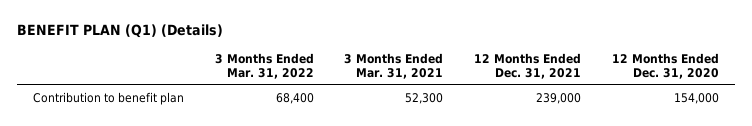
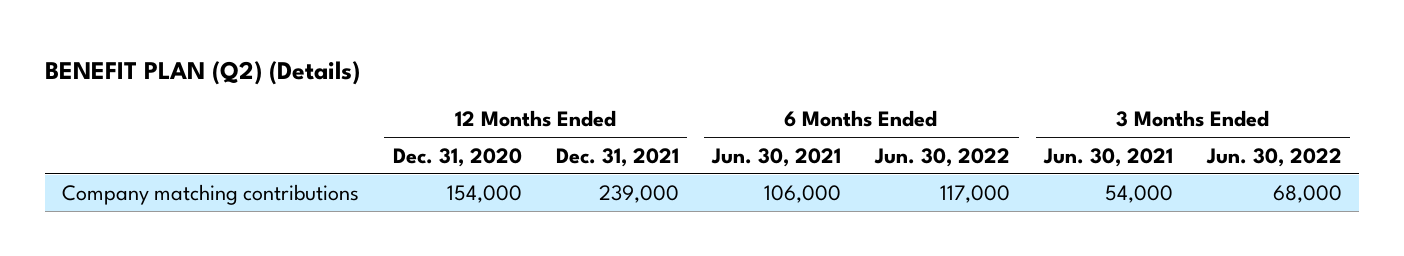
- BENEFIT PLAN (Q1) (Details)
+ BENEFIT PLAN (Q2) (Details)
- | 3 Months Ended Mar. 31, 2022 | 3 Months Ended Mar. 31, 2021 | 12 Months Ended Dec. 31, 2021 | 12 Months Ended Dec. 31, 2020
+ | 12 Months Ended Dec. 31, 2020 | 12 Months Ended Dec. 31, 2021 | 6 Months Ended Jun. 30, 2021 | 6 Months Ended Jun. 30, 2022 | 3 Months Ended Jun. 30, 2021 | 3 Months Ended Jun. 30, 2022
- Contribution to benefit plan | 68,400 | 52,300 | 239,000 | 154,000
+ Company matching contributions | 154,000 | 239,000 | 106,000 | 117,000 | 54,000 | 68,000

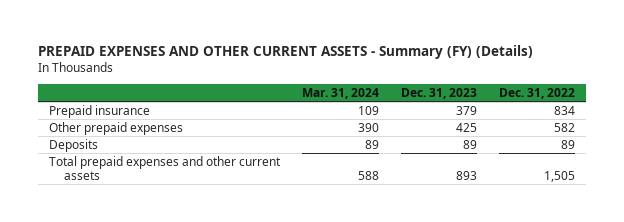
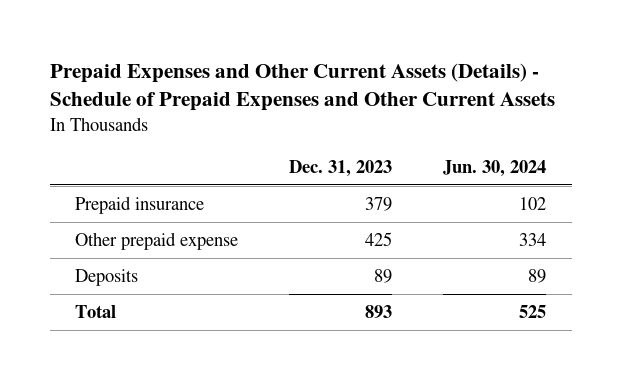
- PREPAID EXPENSES AND OTHER CURRENT ASSETS - Summary (FY) (Details)
+ Prepaid Expenses and Other Current Assets (Details) - Schedule of Prepaid Expenses and Other Current Assets
- | Mar. 31, 2024 | Dec. 31, 2023 | Dec. 31, 2022
+ | Dec. 31, 2023 | Jun. 30, 2024
- Other prepaid expenses | 390 | 425 | 582
+ Other prepaid expense | 425 | 334
- Total prepaid expenses and other current assets | 588 | 893 | 1,505
+ Total | 893 | 525

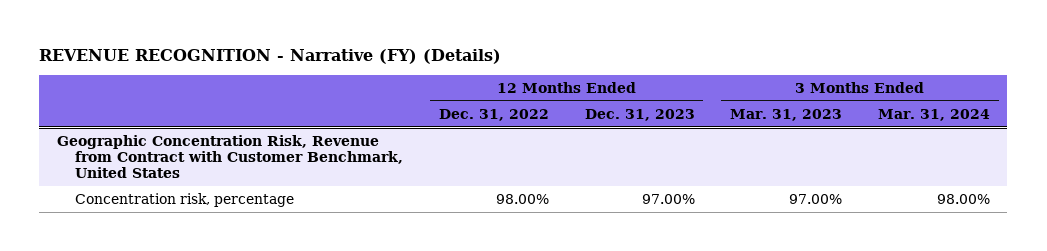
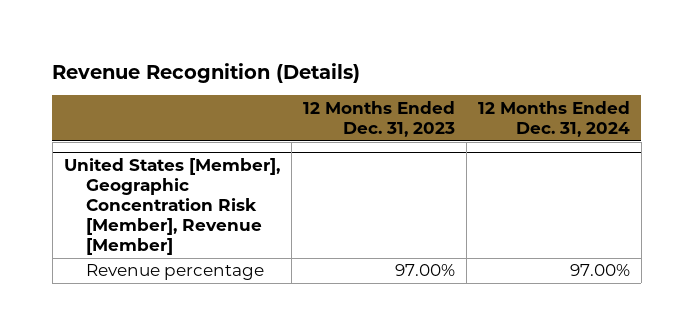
- REVENUE RECOGNITION - Narrative (FY) (Details)
+ Revenue Recognition (Details)
- | 12 Months Ended Dec. 31, 2022 | 12 Months Ended Dec. 31, 2023 | 3 Months Ended Mar. 31, 2023 | 3 Months Ended Mar. 31, 2024
+ | 12 Months Ended Dec. 31, 2023 | 12 Months Ended Dec. 31, 2024
- Geographic Concentration Risk, Revenue from Contract with Customer Benchmark, United States
- Concentration risk, percentage | 98.00% | 97.00% | 97.00% | 98.00%
+ United States [Member], Geographic Concentration Risk [Member], Revenue [Member]
+ Revenue percentage | 97.00% | 97.00%

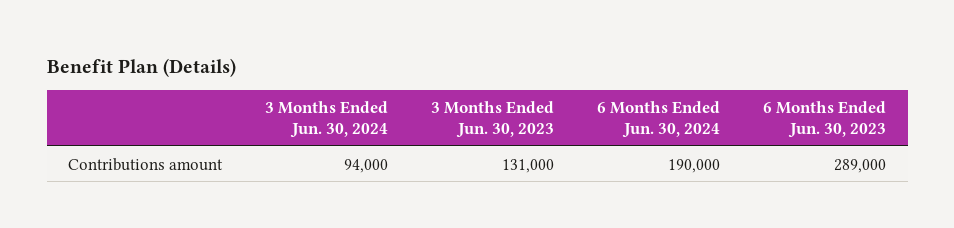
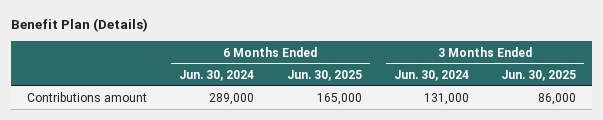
- | 3 Months Ended Jun. 30, 2024 | 3 Months Ended Jun. 30, 2023 | 6 Months Ended Jun. 30, 2024 | 6 Months Ended Jun. 30, 2023
+ | 6 Months Ended Jun. 30, 2024 | 6 Months Ended Jun. 30, 2025 | 3 Months Ended Jun. 30, 2024 | 3 Months Ended Jun. 30, 2025
- Contributions amount | 94,000 | 131,000 | 190,000 | 289,000
+ Contributions amount | 289,000 | 165,000 | 131,000 | 86,000

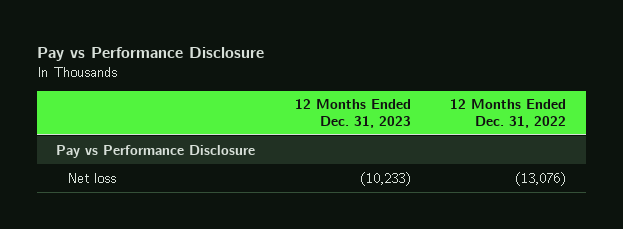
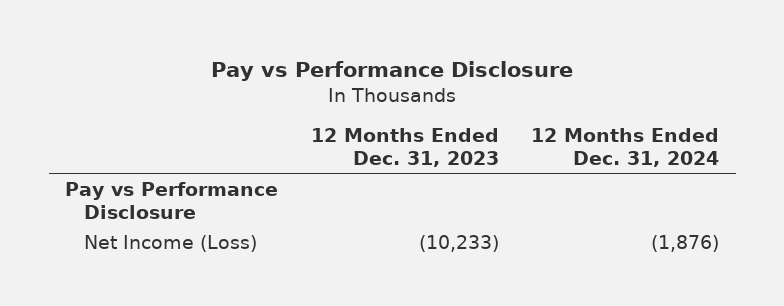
- | 12 Months Ended Dec. 31, 2023 | 12 Months Ended Dec. 31, 2022
+ | 12 Months Ended Dec. 31, 2023 | 12 Months Ended Dec. 31, 2024
- Net loss | (10,233) | (13,076)
+ Net Income (Loss) | (10,233) | (1,876)

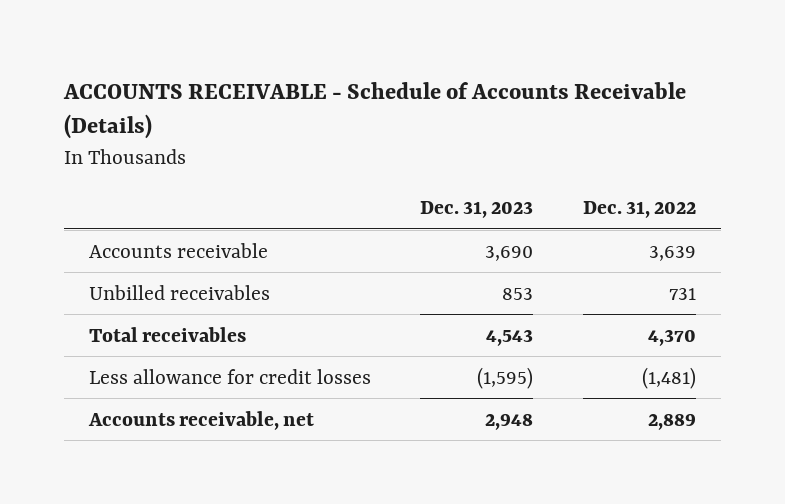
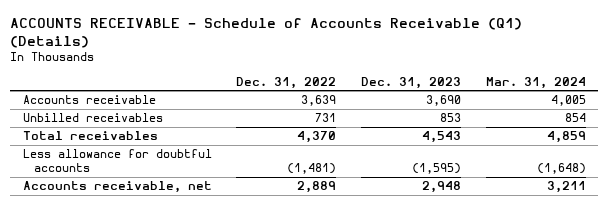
- ACCOUNTS RECEIVABLE - Schedule of Accounts Receivable (Details)
+ ACCOUNTS RECEIVABLE - Schedule of Accounts Receivable (Q1) (Details)
- | Dec. 31, 2023 | Dec. 31, 2022
+ | Dec. 31, 2022 | Dec. 31, 2023 | Mar. 31, 2024
- Less allowance for credit losses | (1,595) | (1,481)
+ Less allowance for doubtful accounts | (1,481) | (1,595) | (1,648)

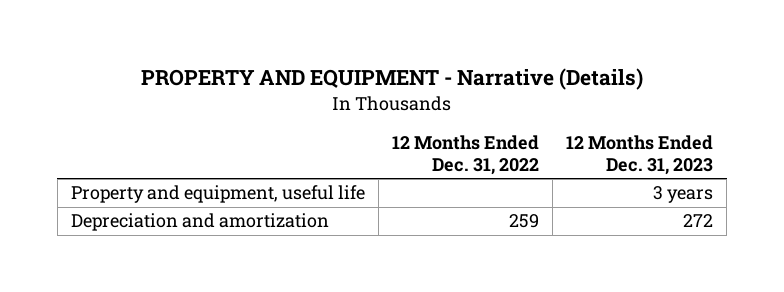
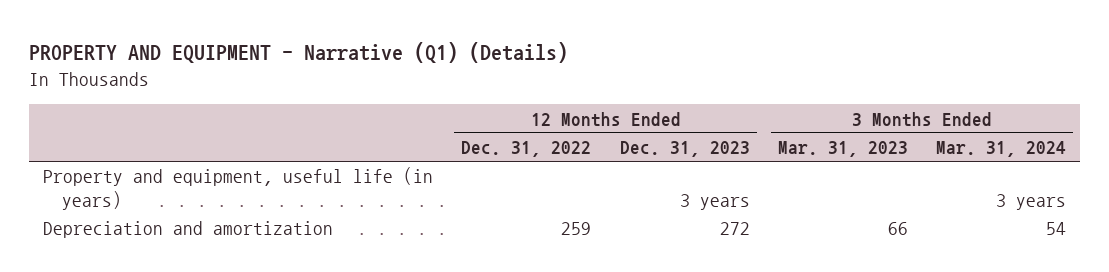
- PROPERTY AND EQUIPMENT - Narrative (Details)
+ PROPERTY AND EQUIPMENT - Narrative (Q1) (Details)
- | 12 Months Ended Dec. 31, 2022 | 12 Months Ended Dec. 31, 2023
+ | 12 Months Ended Dec. 31, 2022 | 12 Months Ended Dec. 31, 2023 | 3 Months Ended Mar. 31, 2023 | 3 Months Ended Mar. 31, 2024
- Property and equipment, useful life | | 3 years
+ Property and equipment, useful life (in years) | | 3 years | | 3 years

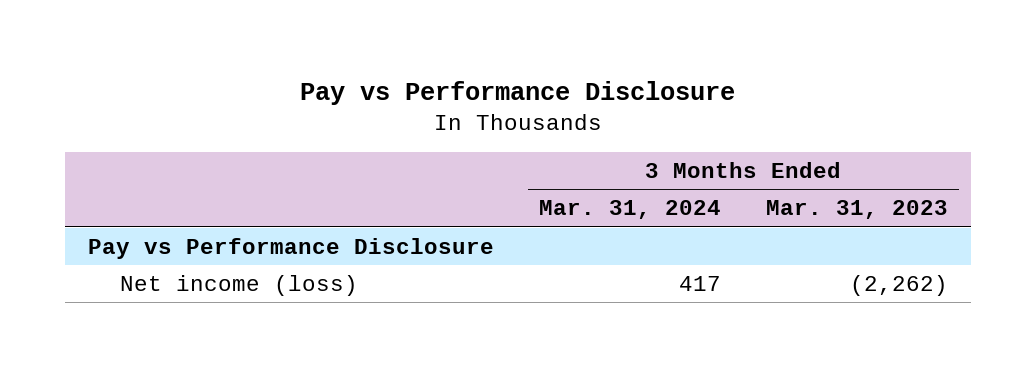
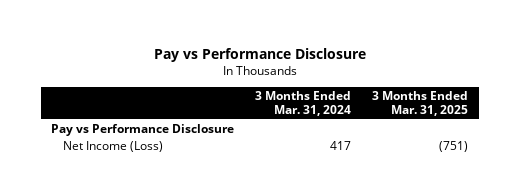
- | 3 Months Ended Mar. 31, 2024 | 3 Months Ended Mar. 31, 2023
+ | 3 Months Ended Mar. 31, 2024 | 3 Months Ended Mar. 31, 2025
- Net income (loss) | 417 | (2,262)
+ Net Income (Loss) | 417 | (751)

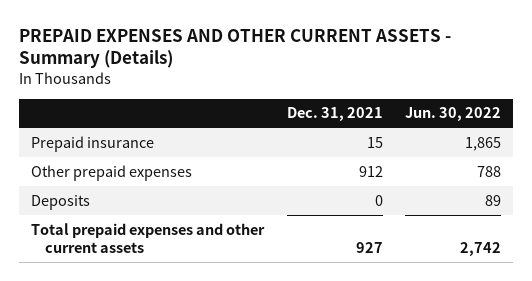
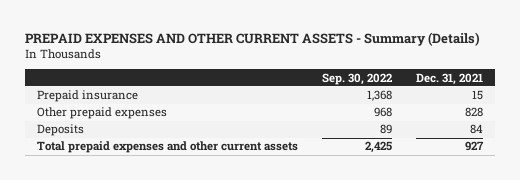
- | Dec. 31, 2021 | Jun. 30, 2022
+ | Sep. 30, 2022 | Dec. 31, 2021
- Other prepaid expenses | 912 | 788
- Deposits | 0 | 89
+ Other prepaid expenses | 968 | 828
+ Deposits | 89 | 84

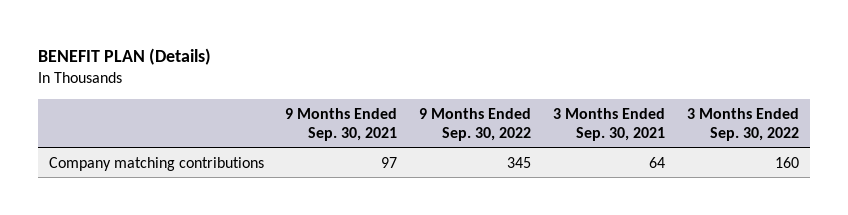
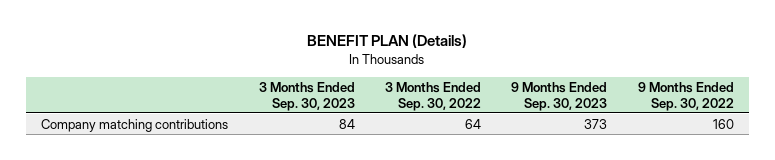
- | 9 Months Ended Sep. 30, 2021 | 9 Months Ended Sep. 30, 2022 | 3 Months Ended Sep. 30, 2021 | 3 Months Ended Sep. 30, 2022
+ | 3 Months Ended Sep. 30, 2023 | 3 Months Ended Sep. 30, 2022 | 9 Months Ended Sep. 30, 2023 | 9 Months Ended Sep. 30, 2022
- Company matching contributions | 97 | 345 | 64 | 160
+ Company matching contributions | 84 | 64 | 373 | 160

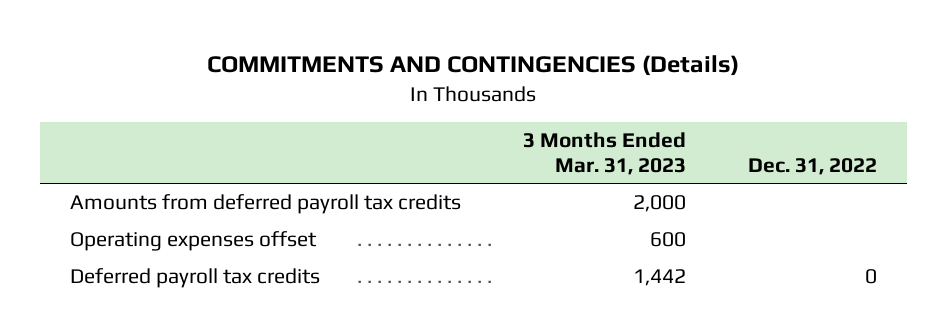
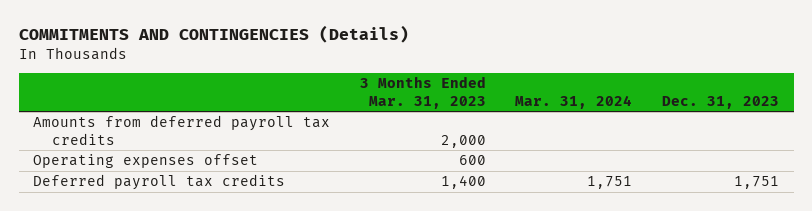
- | 3 Months Ended Mar. 31, 2023 | Dec. 31, 2022
+ | 3 Months Ended Mar. 31, 2023 | Mar. 31, 2024 | Dec. 31, 2023
- Deferred payroll tax credits | 1,442 | 0
+ Deferred payroll tax credits | 1,400 | 1,751 | 1,751

